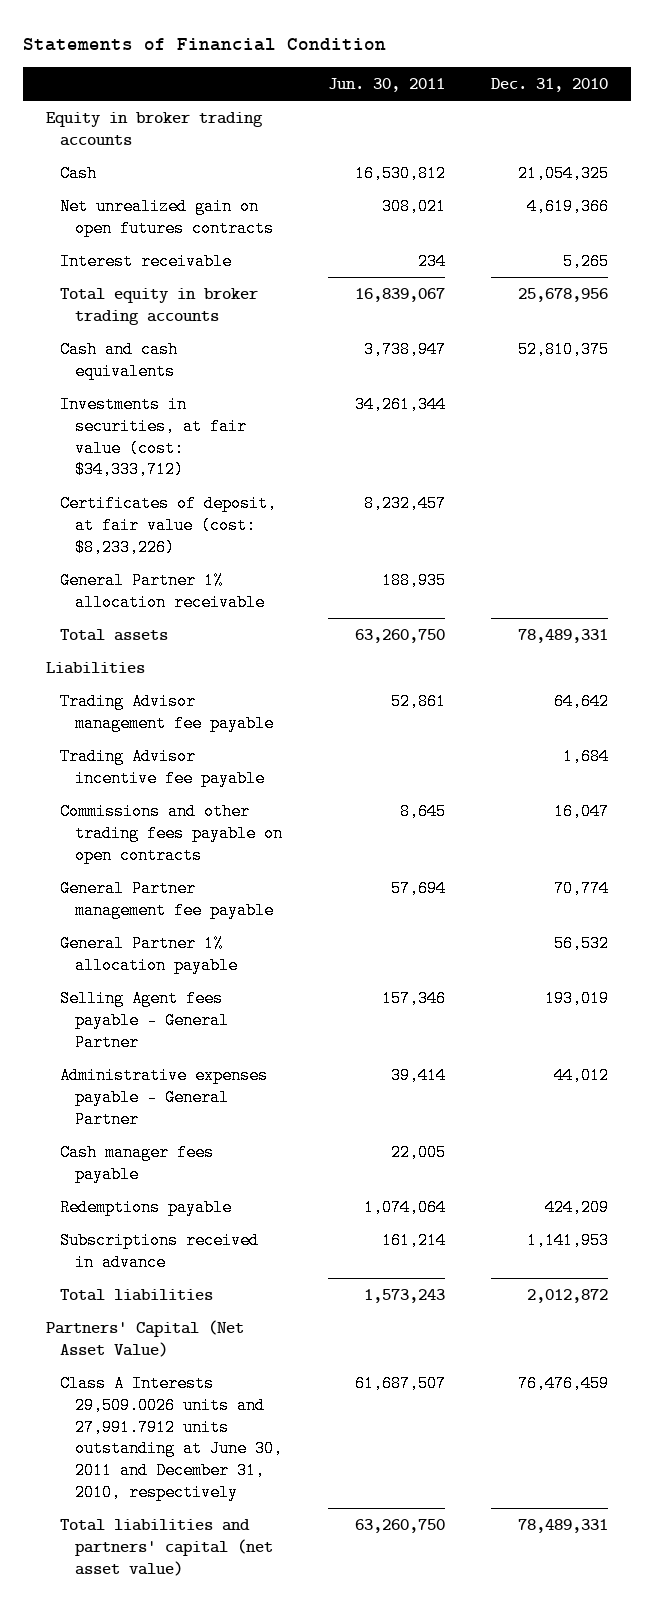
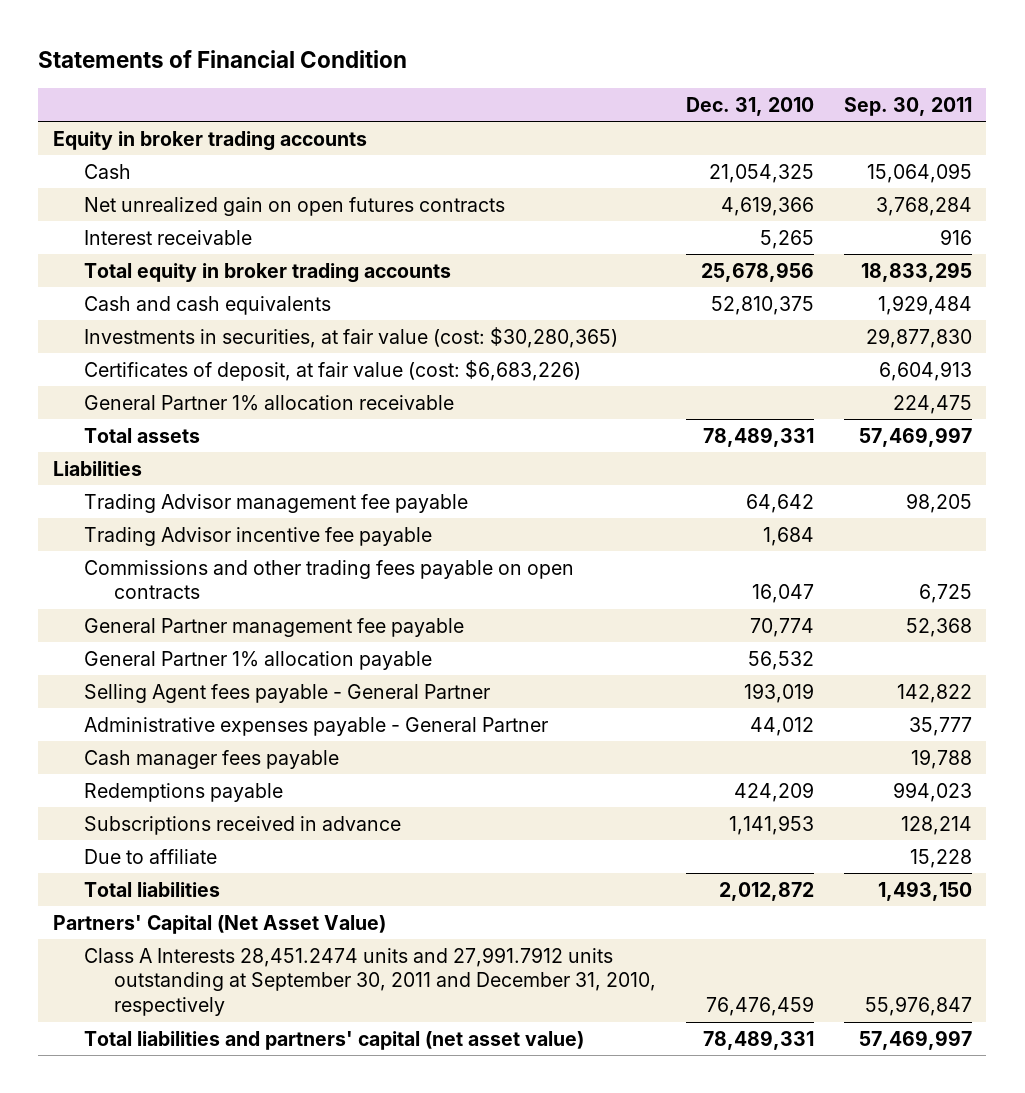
- | Jun. 30, 2011 | Dec. 31, 2010
+ | Dec. 31, 2010 | Sep. 30, 2011
- Investments in securities, at fair value (cost: $34,333,712) | 34,261,344 |
- Certificates of deposit, at fair value (cost: $8,233,226) | 8,232,457 |
+ Investments in securities, at fair value (cost: $30,280,365) | | 29,877,830
+ Certificates of deposit, at fair value (cost: $6,683,226) | | 6,604,913
+ Due to affiliate | | 15,228
- Class A Interests 29,509.0026 units and 27,991.7912 units outstanding at June 30, 2011 and December 31, 2010, respectively | 61,687,507 | 76,476,459
+ Class A Interests 28,451.2474 units and 27,991.7912 units outstanding at September 30, 2011 and December 31, 2010, respectively | 76,476,459 | 55,976,847

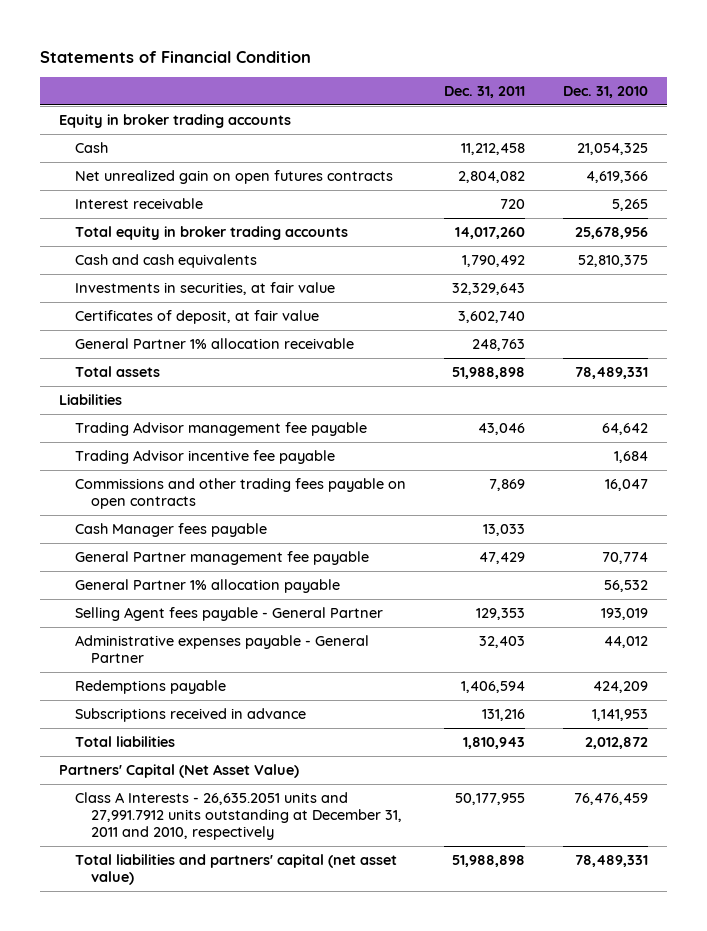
- | Dec. 31, 2010 | Sep. 30, 2011
+ | Dec. 31, 2011 | Dec. 31, 2010
- Investments in securities, at fair value (cost: $30,280,365) | | 29,877,830
- Certificates of deposit, at fair value (cost: $6,683,226) | | 6,604,913
+ Investments in securities, at fair value | 32,329,643 |
+ Certificates of deposit, at fair value | 3,602,740 |
+ Cash Manager fees payable | 13,033 |
- Cash manager fees payable | | 19,788
- Due to affiliate | | 15,228
- Class A Interests 28,451.2474 units and 27,991.7912 units outstanding at September 30, 2011 and December 31, 2010, respectively | 76,476,459 | 55,976,847
+ Class A Interests - 26,635.2051 units and 27,991.7912 units outstanding at December 31, 2011 and 2010, respectively | 50,177,955 | 76,476,459

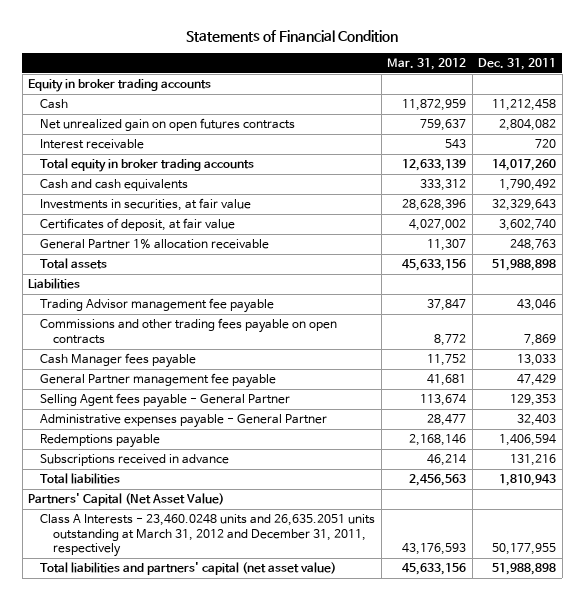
- | Dec. 31, 2011 | Dec. 31, 2010
+ | Mar. 31, 2012 | Dec. 31, 2011
- Trading Advisor incentive fee payable | | 1,684
- General Partner 1% allocation payable | | 56,532
- Class A Interests - 26,635.2051 units and 27,991.7912 units outstanding at December 31, 2011 and 2010, respectively | 50,177,955 | 76,476,459
+ Class A Interests - 23,460.0248 units and 26,635.2051 units outstanding at March 31, 2012 and December 31, 2011, respectively | 43,176,593 | 50,177,955

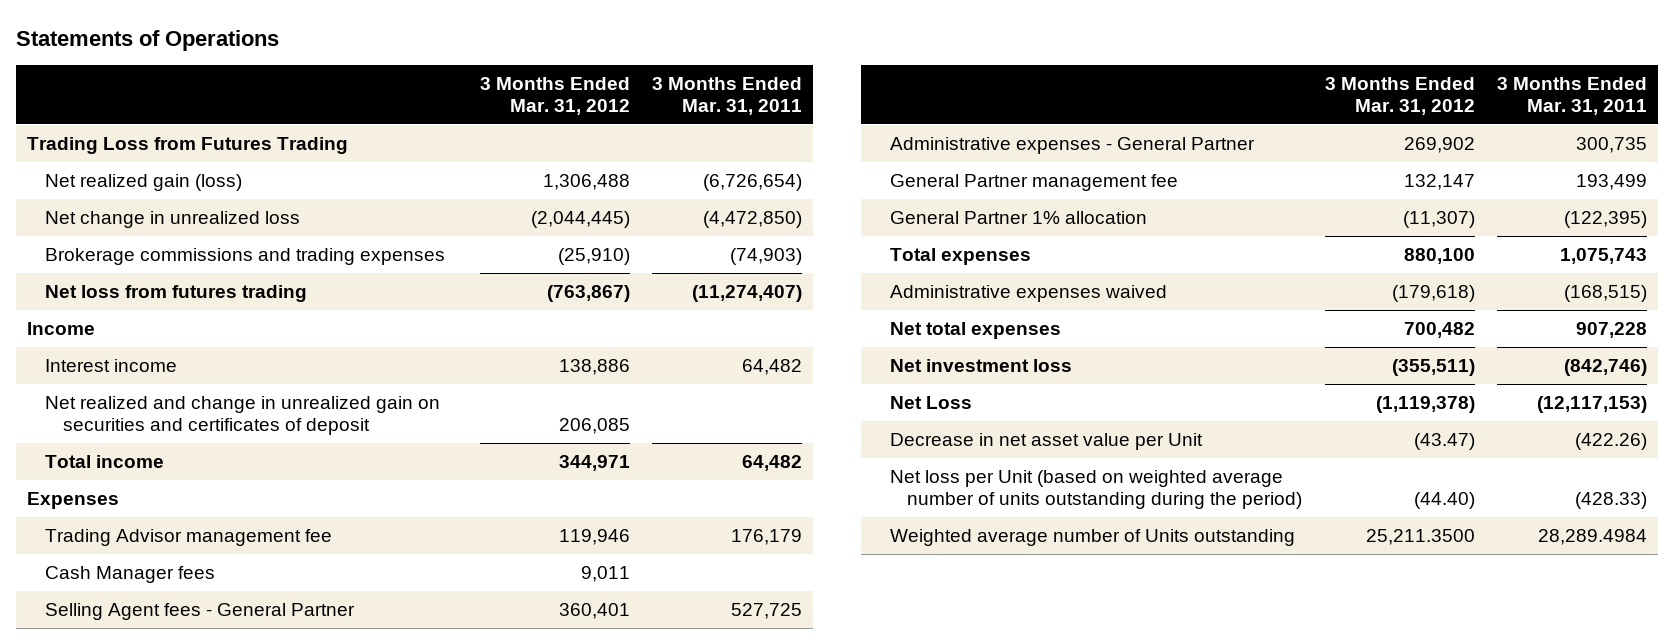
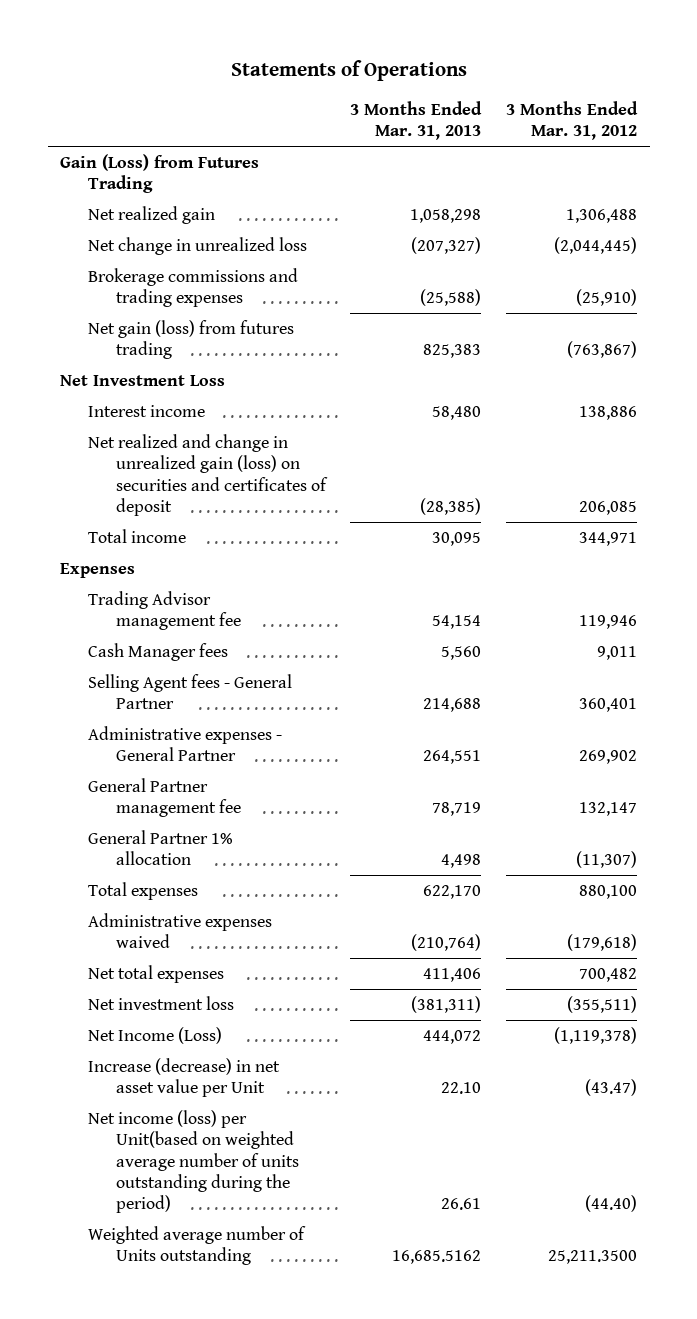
- | 3 Months Ended Mar. 31, 2012 | 3 Months Ended Mar. 31, 2011
+ | 3 Months Ended Mar. 31, 2013 | 3 Months Ended Mar. 31, 2012
- Trading Loss from Futures Trading
- Net realized gain (loss) | 1,306,488 | (6,726,654)
+ Gain (Loss) from Futures Trading
+ Net realized gain | 1,058,298 | 1,306,488
- Net loss from futures trading | (763,867) | (11,274,407)
- Income
+ Net gain (loss) from futures trading | 825,383 | (763,867)
+ Net Investment Loss
- Net realized and change in unrealized gain on securities and certificates of deposit | 206,085 |
+ Net realized and change in unrealized gain (loss) on securities and certificates of deposit | (28,385) | 206,085
- Net Loss | (1,119,378) | (12,117,153)
- Decrease in net asset value per Unit | (43.47) | (422.26)
- Net loss per Unit (based on weighted average number of units outstanding during the period) | (44.40) | (428.33)
+ Net Income (Loss) | 444,072 | (1,119,378)
+ Increase (decrease) in net asset value per Unit | 22.10 | (43.47)
+ Net income (loss) per Unit(based on weighted average number of units outstanding during the period) | 26.61 | (44.40)

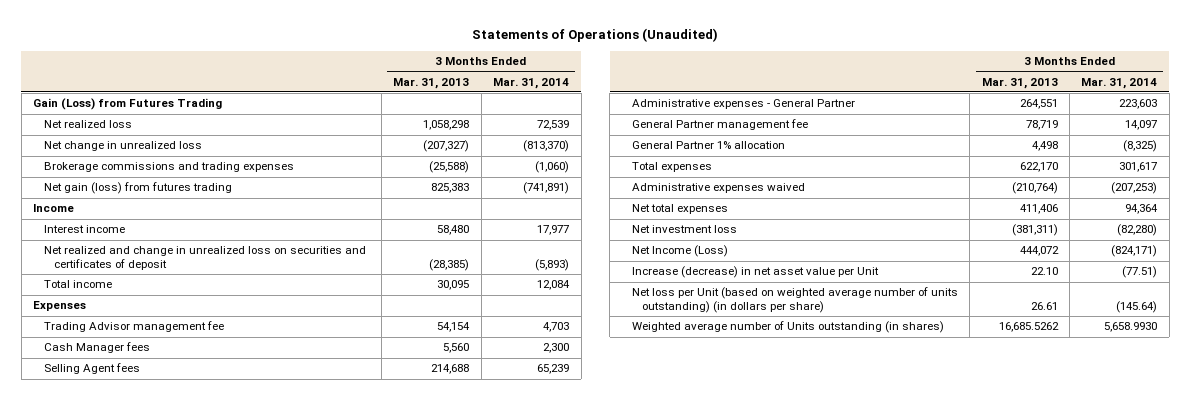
- Statements of Operations
+ Statements of Operations (Unaudited)
- | 3 Months Ended Mar. 31, 2013 | 3 Months Ended Mar. 31, 2012
+ | 3 Months Ended Mar. 31, 2013 | 3 Months Ended Mar. 31, 2014
- Net realized gain | 1,058,298 | 1,306,488
+ Net realized loss | 1,058,298 | 72,539
- Net Investment Loss
+ Income
- Net realized and change in unrealized gain (loss) on securities and certificates of deposit | (28,385) | 206,085
+ Net realized and change in unrealized loss on securities and certificates of deposit | (28,385) | (5,893)
- Selling Agent fees - General Partner | 214,688 | 360,401
+ Selling Agent fees | 214,688 | 65,239
- Net income (loss) per Unit(based on weighted average number of units outstanding during the period) | 26.61 | (44.40)
- Weighted average number of Units outstanding | 16,685.5162 | 25,211.3500
+ Net loss per Unit (based on weighted average number of units outstanding) (in dollars per share) | 26.61 | (145.64)
+ Weighted average number of Units outstanding (in shares) | 16,685.5262 | 5,658.9930

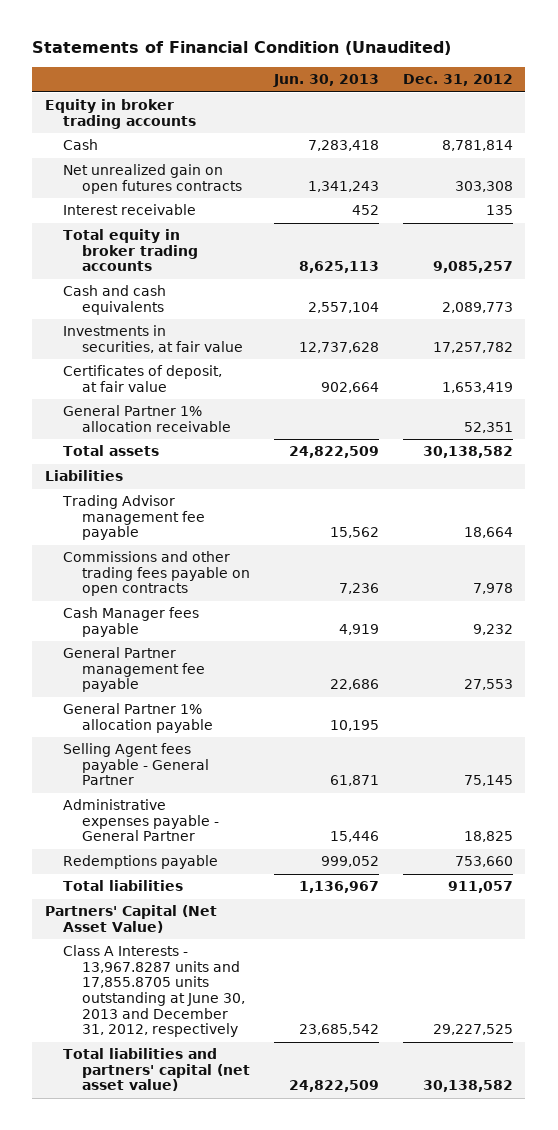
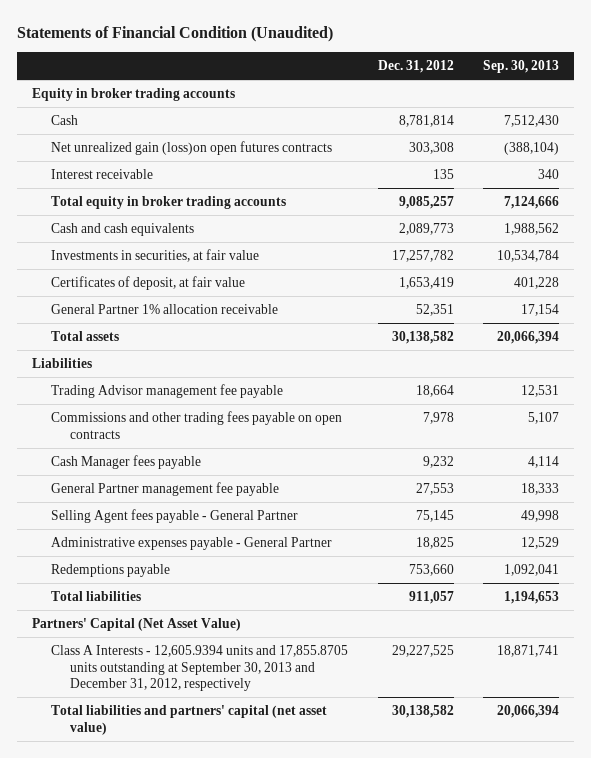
- | Jun. 30, 2013 | Dec. 31, 2012
+ | Dec. 31, 2012 | Sep. 30, 2013
- Net unrealized gain on open futures contracts | 1,341,243 | 303,308
+ Net unrealized gain (loss)on open futures contracts | 303,308 | (388,104)
- General Partner 1% allocation payable | 10,195 |
- Class A Interests - 13,967.8287 units and 17,855.8705 units outstanding at June 30, 2013 and December 31, 2012, respectively | 23,685,542 | 29,227,525
+ Class A Interests - 12,605.9394 units and 17,855.8705 units outstanding at September 30, 2013 and December 31, 2012, respectively | 29,227,525 | 18,871,741

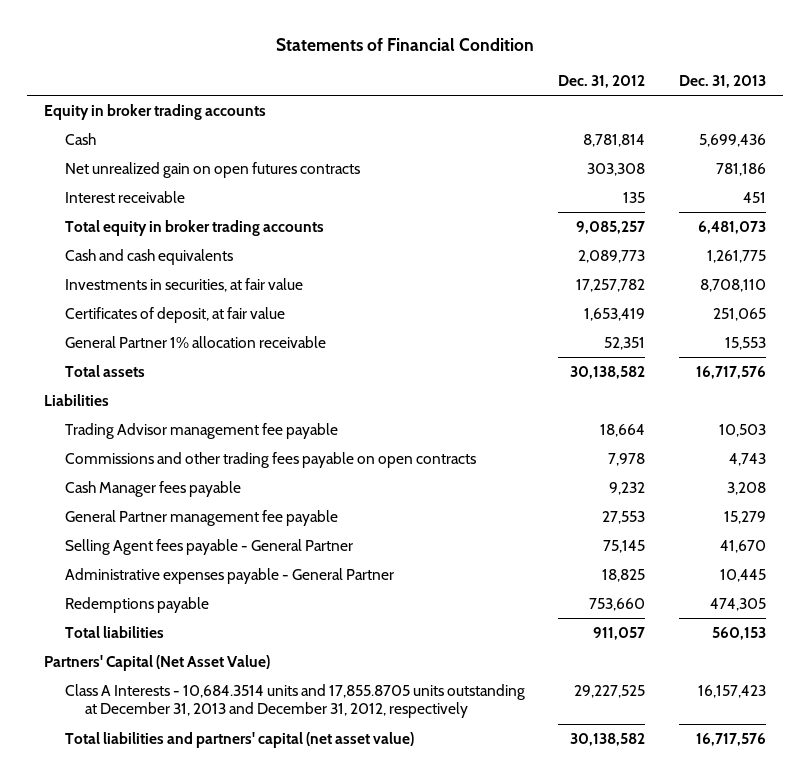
- Statements of Financial Condition (Unaudited)
+ Statements of Financial Condition
- | Dec. 31, 2012 | Sep. 30, 2013
+ | Dec. 31, 2012 | Dec. 31, 2013
- Net unrealized gain (loss)on open futures contracts | 303,308 | (388,104)
+ Net unrealized gain on open futures contracts | 303,308 | 781,186
- Class A Interests - 12,605.9394 units and 17,855.8705 units outstanding at September 30, 2013 and December 31, 2012, respectively | 29,227,525 | 18,871,741
+ Class A Interests - 10,684.3514 units and 17,855.8705 units outstanding at December 31, 2013 and December 31, 2012, respectively | 29,227,525 | 16,157,423

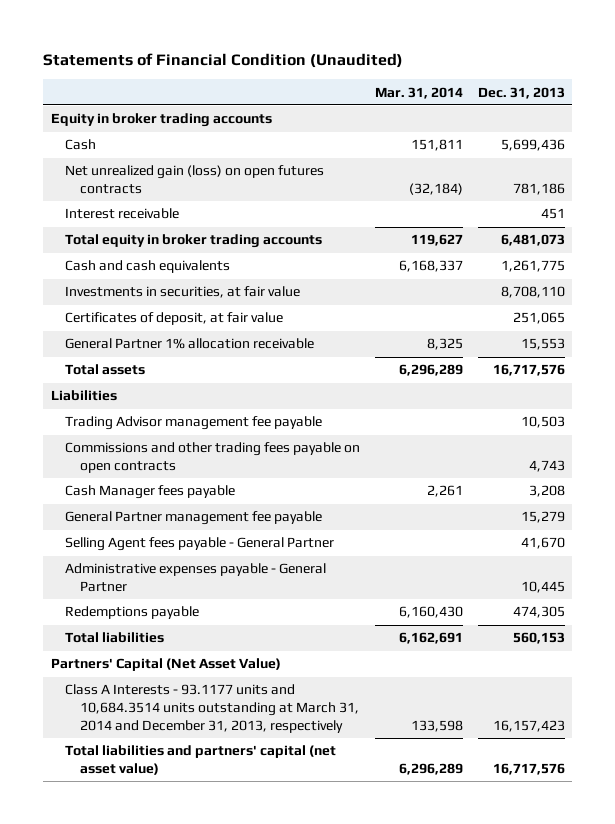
- Statements of Financial Condition
+ Statements of Financial Condition (Unaudited)
- | Dec. 31, 2012 | Dec. 31, 2013
+ | Mar. 31, 2014 | Dec. 31, 2013
- Net unrealized gain on open futures contracts | 303,308 | 781,186
+ Net unrealized gain (loss) on open futures contracts | (32,184) | 781,186
- Class A Interests - 10,684.3514 units and 17,855.8705 units outstanding at December 31, 2013 and December 31, 2012, respectively | 29,227,525 | 16,157,423
+ Class A Interests - 93.1177 units and 10,684.3514 units outstanding at March 31, 2014 and December 31, 2013, respectively | 133,598 | 16,157,423

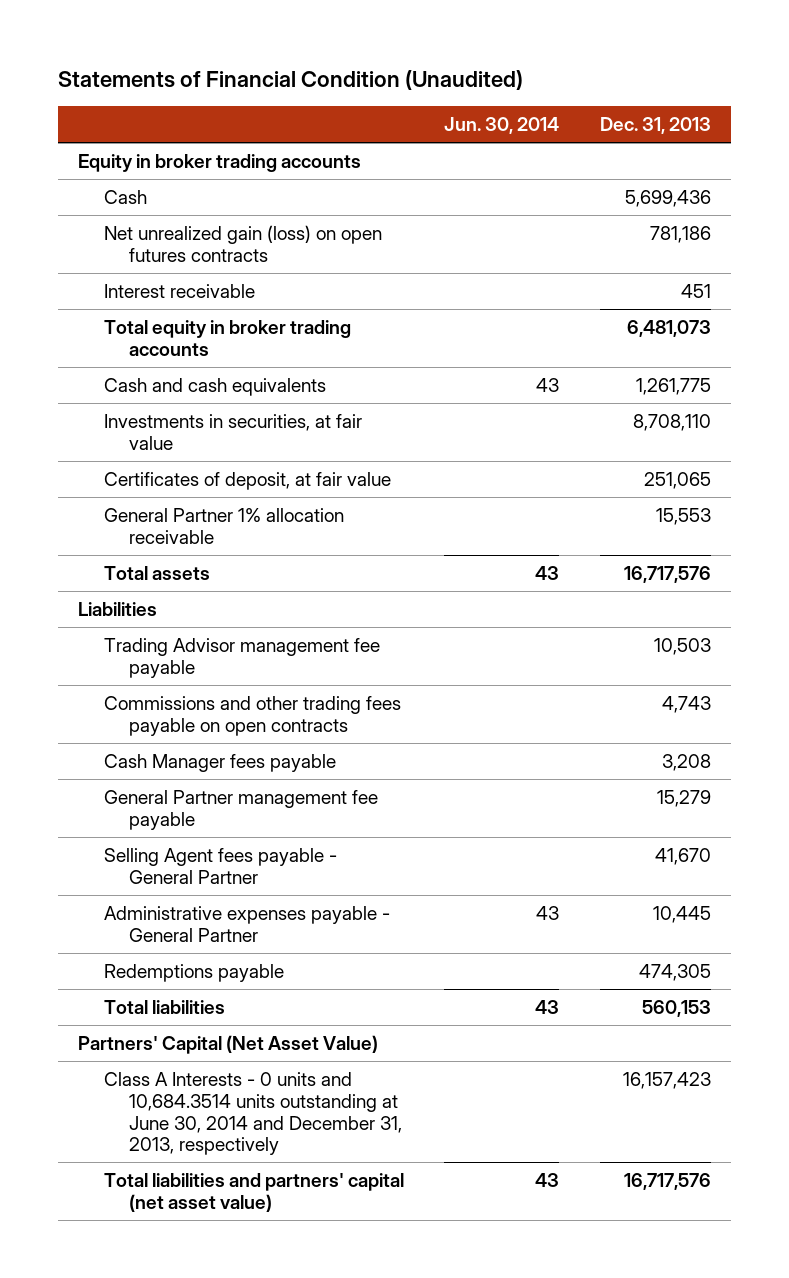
- | Mar. 31, 2014 | Dec. 31, 2013
+ | Jun. 30, 2014 | Dec. 31, 2013
- Class A Interests - 93.1177 units and 10,684.3514 units outstanding at March 31, 2014 and December 31, 2013, respectively | 133,598 | 16,157,423
+ Class A Interests - 0 units and 10,684.3514 units outstanding at June 30, 2014 and December 31, 2013, respectively | | 16,157,423

